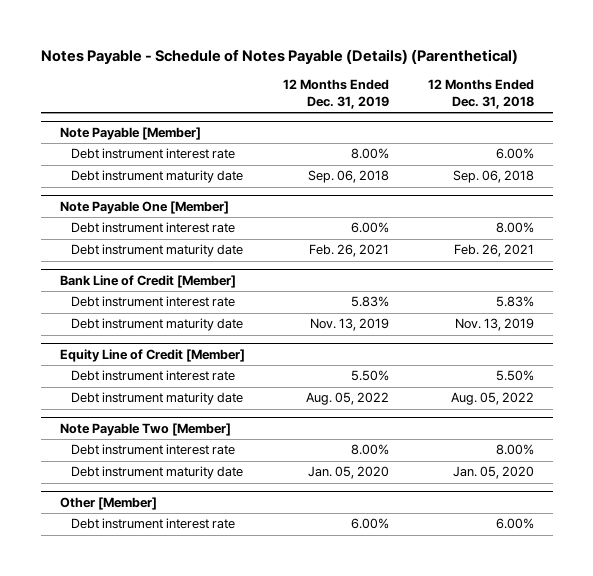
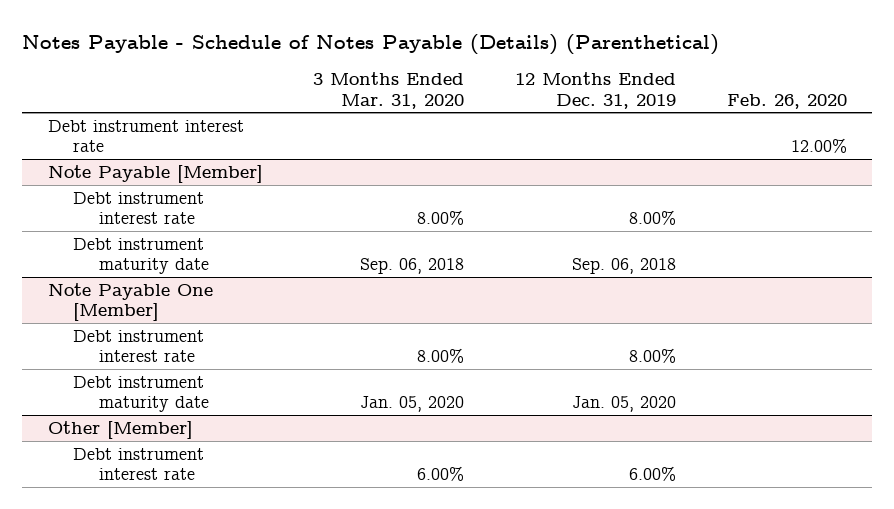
- | 12 Months Ended Dec. 31, 2019 | 12 Months Ended Dec. 31, 2018
+ | 3 Months Ended Mar. 31, 2020 | 12 Months Ended Dec. 31, 2019 | Feb. 26, 2020
+ Debt instrument interest rate | | | 12.00%
@ Note Payable One [Member]
- Debt instrument interest rate | 6.00% | 8.00%
- Debt instrument maturity date | Feb. 26, 2021 | Feb. 26, 2021
- Bank Line of Credit [Member]
- Debt instrument interest rate | 5.83% | 5.83%
- Debt instrument maturity date | Nov. 13, 2019 | Nov. 13, 2019
- Equity Line of Credit [Member]
- Debt instrument interest rate | 5.50% | 5.50%
- Debt instrument maturity date | Aug. 05, 2022 | Aug. 05, 2022
- Note Payable Two [Member]

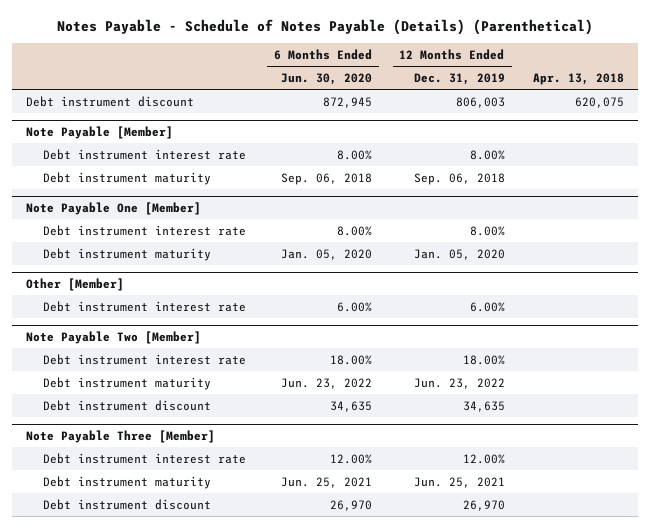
- | 3 Months Ended Mar. 31, 2020 | 12 Months Ended Dec. 31, 2019 | Feb. 26, 2020
+ | 6 Months Ended Jun. 30, 2020 | 12 Months Ended Dec. 31, 2019 | Apr. 13, 2018
- Debt instrument interest rate | | | 12.00%
+ Debt instrument discount | 872,945 | 806,003 | 620,075
@ Note Payable [Member]
- Debt instrument maturity date | Sep. 06, 2018 | Sep. 06, 2018 |
+ Debt instrument maturity | Sep. 06, 2018 | Sep. 06, 2018 |
@ Note Payable One [Member]
- Debt instrument maturity date | Jan. 05, 2020 | Jan. 05, 2020 |
+ Debt instrument maturity | Jan. 05, 2020 | Jan. 05, 2020 |
+ Note Payable Two [Member]
+ Debt instrument interest rate | 18.00% | 18.00% |
+ Debt instrument maturity | Jun. 23, 2022 | Jun. 23, 2022 |
+ Debt instrument discount | 34,635 | 34,635 |
+ Note Payable Three [Member]
+ Debt instrument interest rate | 12.00% | 12.00% |
+ Debt instrument maturity | Jun. 25, 2021 | Jun. 25, 2021 |
+ Debt instrument discount | 26,970 | 26,970 |

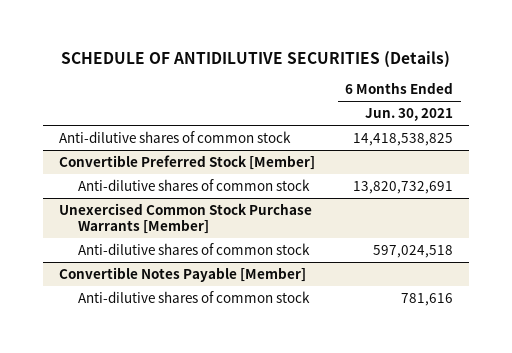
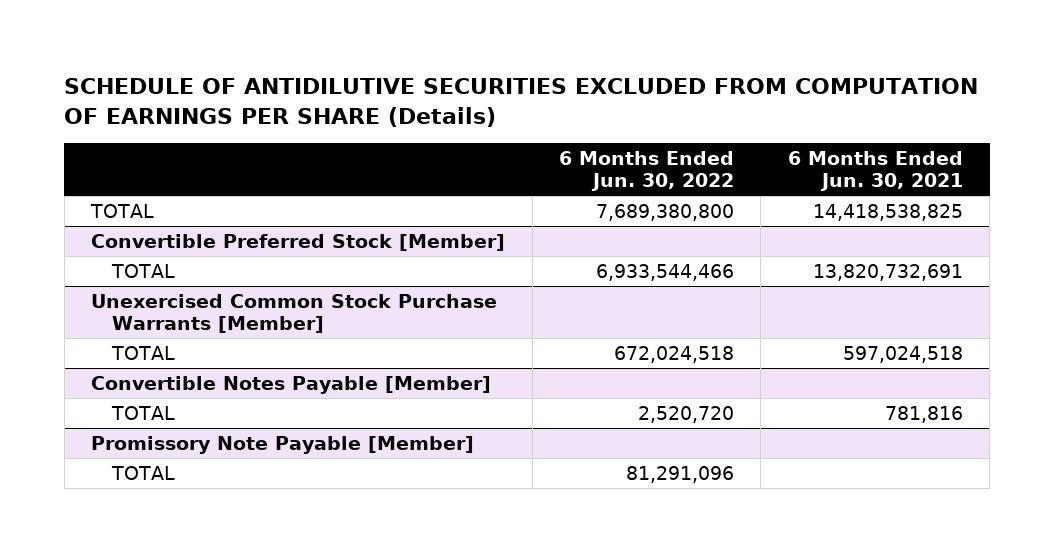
- SCHEDULE OF ANTIDILUTIVE SECURITIES (Details)
+ SCHEDULE OF ANTIDILUTIVE SECURITIES EXCLUDED FROM COMPUTATION OF EARNINGS PER SHARE (Details)
- | 6 Months Ended Jun. 30, 2021
+ | 6 Months Ended Jun. 30, 2022 | 6 Months Ended Jun. 30, 2021
- Anti-dilutive shares of common stock | 14,418,538,825
+ TOTAL | 7,689,380,800 | 14,418,538,825
@ Convertible Preferred Stock [Member]
- Anti-dilutive shares of common stock | 13,820,732,691
+ TOTAL | 6,933,544,466 | 13,820,732,691
@ Unexercised Common Stock Purchase Warrants [Member]
- Anti-dilutive shares of common stock | 597,024,518
+ TOTAL | 672,024,518 | 597,024,518
@ Convertible Notes Payable [Member]
- Anti-dilutive shares of common stock | 781,616
+ TOTAL | 2,520,720 | 781,816
+ Promissory Note Payable [Member]
+ TOTAL | 81,291,096 |

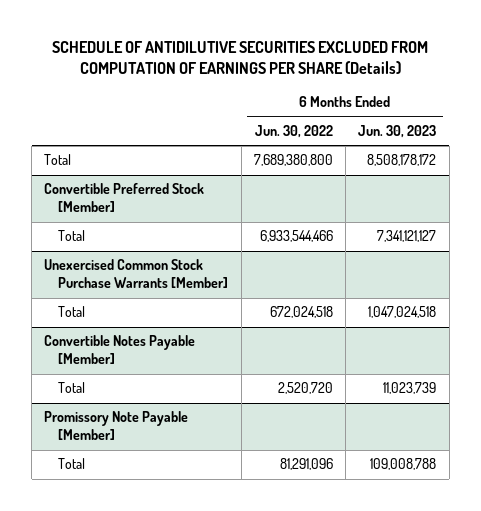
- | 6 Months Ended Jun. 30, 2022 | 6 Months Ended Jun. 30, 2021
+ | 6 Months Ended Jun. 30, 2022 | 6 Months Ended Jun. 30, 2023
- TOTAL | 7,689,380,800 | 14,418,538,825
+ Total | 7,689,380,800 | 8,508,178,172
@ Convertible Preferred Stock [Member]
- TOTAL | 6,933,544,466 | 13,820,732,691
+ Total | 6,933,544,466 | 7,341,121,127
@ Unexercised Common Stock Purchase Warrants [Member]
- TOTAL | 672,024,518 | 597,024,518
+ Total | 672,024,518 | 1,047,024,518
@ Convertible Notes Payable [Member]
- TOTAL | 2,520,720 | 781,816
+ Total | 2,520,720 | 11,023,739
@ Promissory Note Payable [Member]
- TOTAL | 81,291,096 |
+ Total | 81,291,096 | 109,008,788

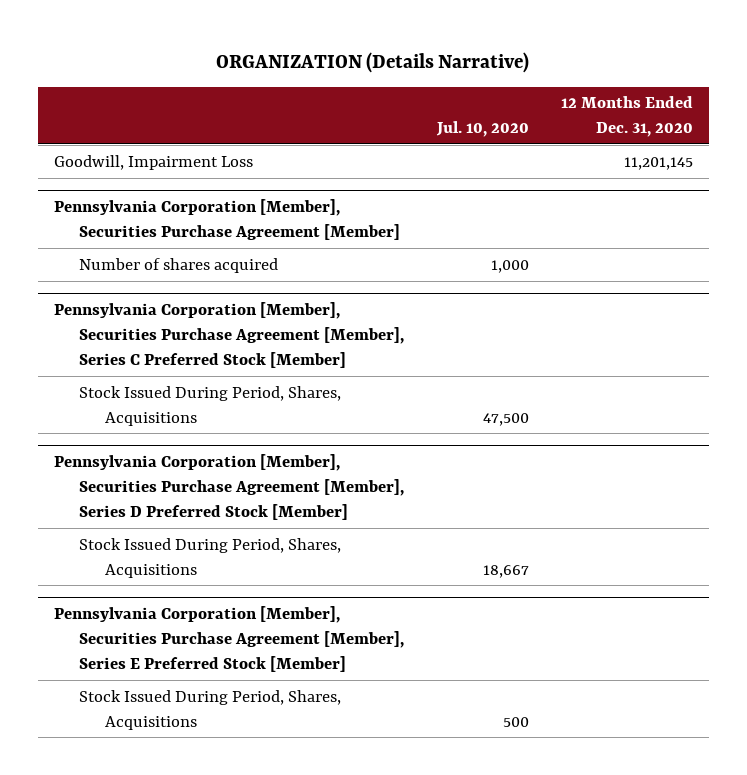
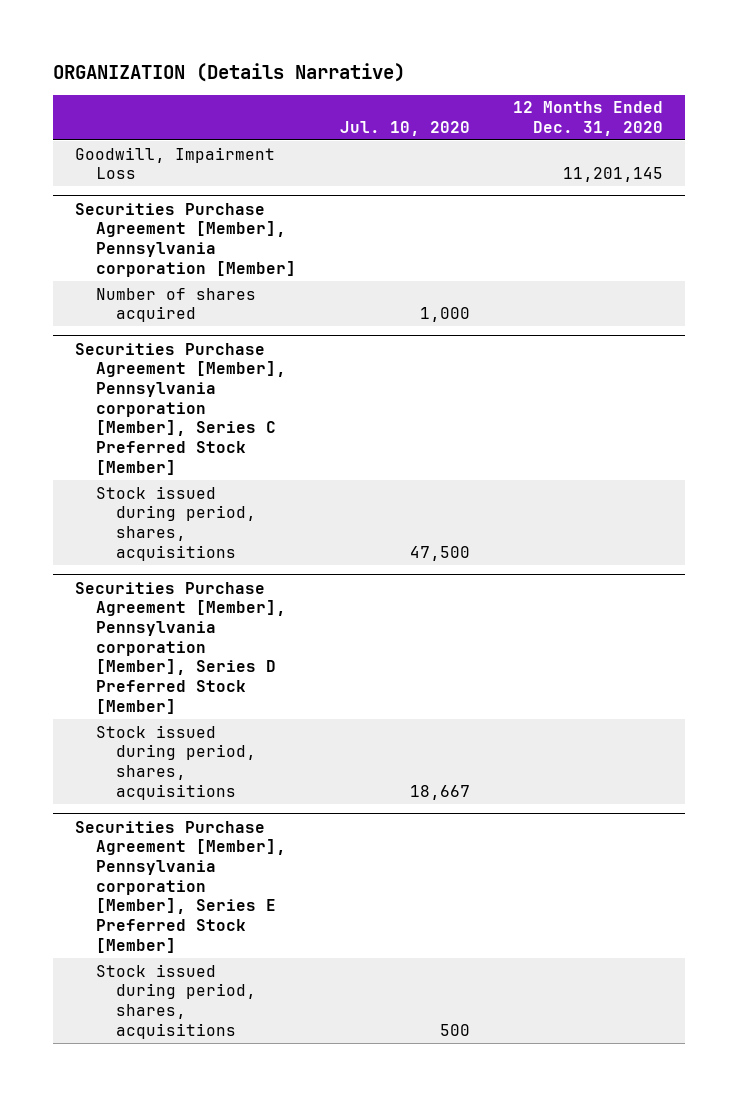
- Pennsylvania Corporation [Member], Securities Purchase Agreement [Member]
+ Securities Purchase Agreement [Member], Pennsylvania corporation [Member]
- Pennsylvania Corporation [Member], Securities Purchase Agreement [Member], Series C Preferred Stock [Member]
- Stock Issued During Period, Shares, Acquisitions | 47,500 |
- Pennsylvania Corporation [Member], Securities Purchase Agreement [Member], Series D Preferred Stock [Member]
- Stock Issued During Period, Shares, Acquisitions | 18,667 |
- Pennsylvania Corporation [Member], Securities Purchase Agreement [Member], Series E Preferred Stock [Member]
- Stock Issued During Period, Shares, Acquisitions | 500 |
+ Securities Purchase Agreement [Member], Pennsylvania corporation [Member], Series C Preferred Stock [Member]
+ Stock issued during period, shares, acquisitions | 47,500 |
+ Securities Purchase Agreement [Member], Pennsylvania corporation [Member], Series D Preferred Stock [Member]
+ Stock issued during period, shares, acquisitions | 18,667 |
+ Securities Purchase Agreement [Member], Pennsylvania corporation [Member], Series E Preferred Stock [Member]
+ Stock issued during period, shares, acquisitions | 500 |

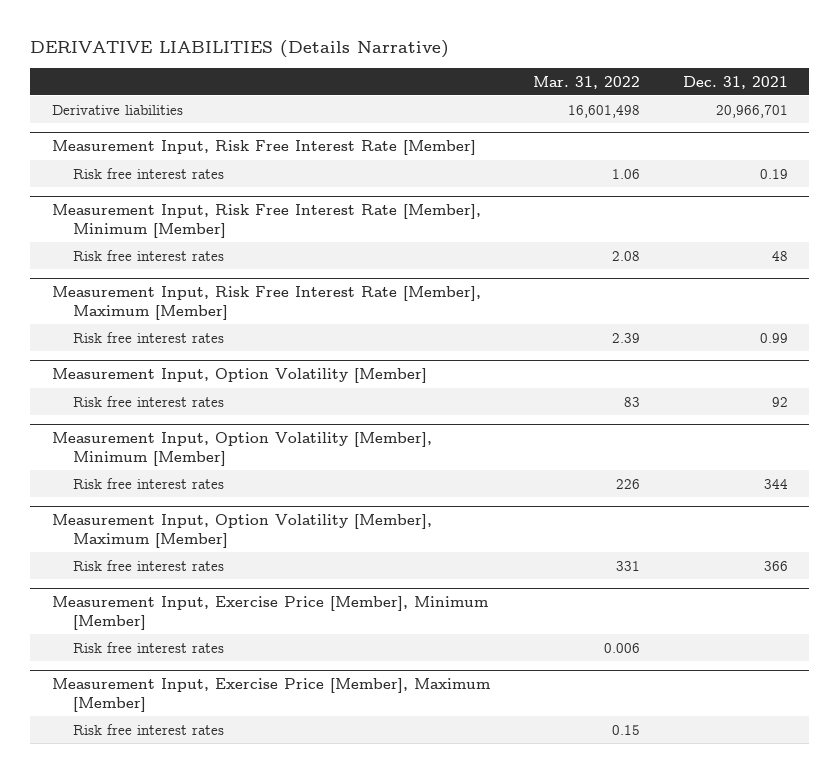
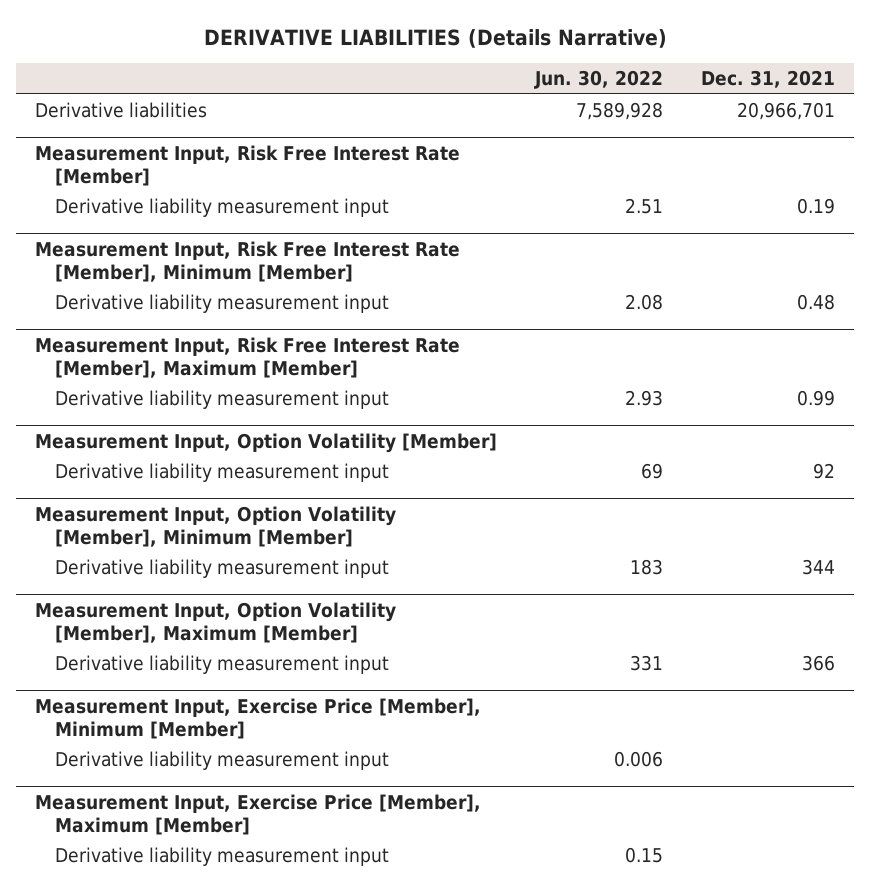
- | Mar. 31, 2022 | Dec. 31, 2021
+ | Jun. 30, 2022 | Dec. 31, 2021
@ Measurement Input, Risk Free Interest Rate [Member]
- Risk free interest rates | 1.06 | 0.19
+ Derivative liability measurement input | 2.51 | 0.19
@ Measurement Input, Risk Free Interest Rate [Member], Minimum [Member]
- Risk free interest rates | 2.08 | 48
+ Derivative liability measurement input | 2.08 | 0.48
@ Measurement Input, Risk Free Interest Rate [Member], Maximum [Member]
- Risk free interest rates | 2.39 | 0.99
+ Derivative liability measurement input | 2.93 | 0.99
@ Measurement Input, Option Volatility [Member]
- Risk free interest rates | 83 | 92
+ Derivative liability measurement input | 69 | 92
@ Measurement Input, Option Volatility [Member], Minimum [Member]
- Risk free interest rates | 226 | 344
+ Derivative liability measurement input | 183 | 344
@ Measurement Input, Option Volatility [Member], Maximum [Member]
- Risk free interest rates | 331 | 366
+ Derivative liability measurement input | 331 | 366
@ Measurement Input, Exercise Price [Member], Minimum [Member]
- Risk free interest rates | 0.006 |
+ Derivative liability measurement input | 0.006 |
@ Measurement Input, Exercise Price [Member], Maximum [Member]
- Risk free interest rates | 0.15 |
+ Derivative liability measurement input | 0.15 |

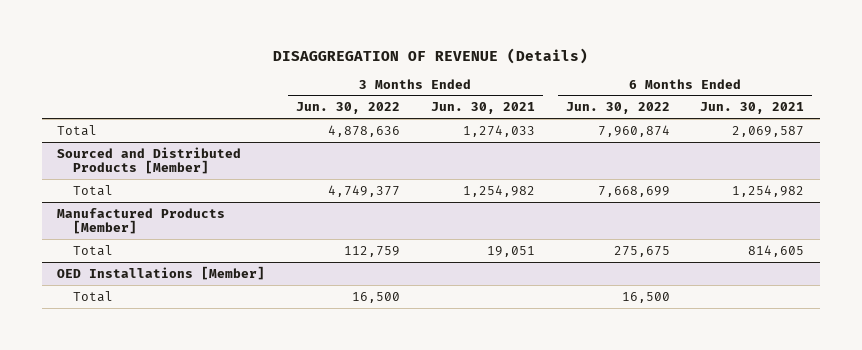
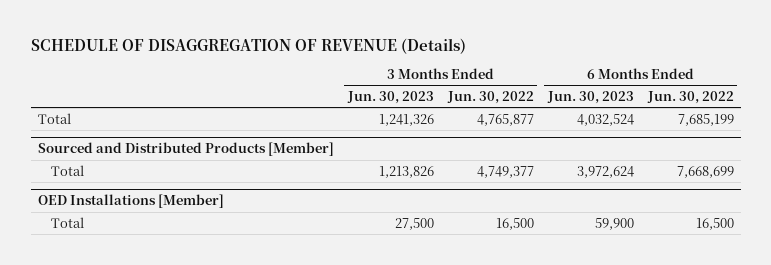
- DISAGGREGATION OF REVENUE (Details)
+ SCHEDULE OF DISAGGREGATION OF REVENUE (Details)
- | 3 Months Ended Jun. 30, 2022 | 3 Months Ended Jun. 30, 2021 | 6 Months Ended Jun. 30, 2022 | 6 Months Ended Jun. 30, 2021
+ | 3 Months Ended Jun. 30, 2023 | 3 Months Ended Jun. 30, 2022 | 6 Months Ended Jun. 30, 2023 | 6 Months Ended Jun. 30, 2022
- Total | 4,878,636 | 1,274,033 | 7,960,874 | 2,069,587
+ Total | 1,241,326 | 4,765,877 | 4,032,524 | 7,685,199
- Manufactured Products [Member]
- Total | 112,759 | 19,051 | 275,675 | 814,605

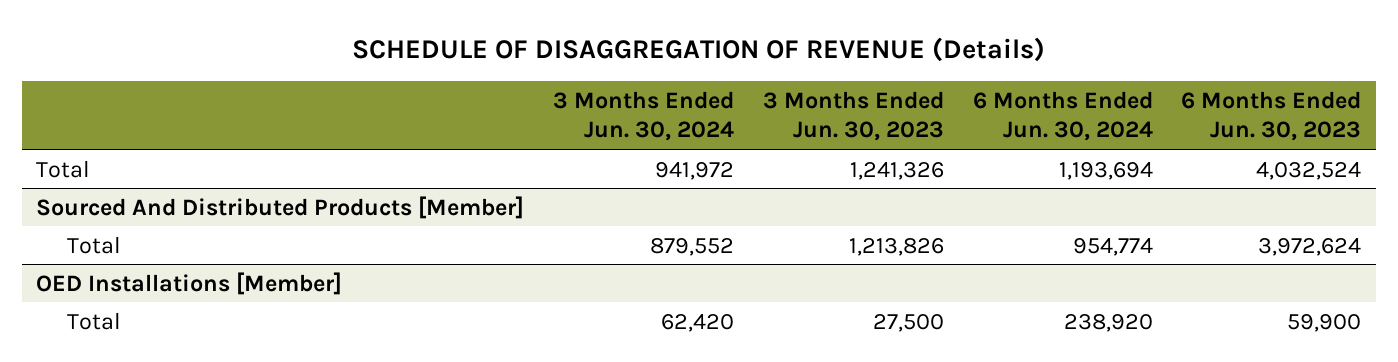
- | 3 Months Ended Jun. 30, 2023 | 3 Months Ended Jun. 30, 2022 | 6 Months Ended Jun. 30, 2023 | 6 Months Ended Jun. 30, 2022
+ | 3 Months Ended Jun. 30, 2024 | 3 Months Ended Jun. 30, 2023 | 6 Months Ended Jun. 30, 2024 | 6 Months Ended Jun. 30, 2023
- Sourced and Distributed Products [Member]
+ Sourced And Distributed Products [Member]

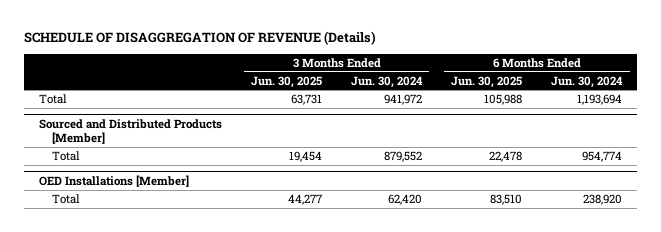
- | 3 Months Ended Jun. 30, 2024 | 3 Months Ended Jun. 30, 2023 | 6 Months Ended Jun. 30, 2024 | 6 Months Ended Jun. 30, 2023
+ | 3 Months Ended Jun. 30, 2025 | 3 Months Ended Jun. 30, 2024 | 6 Months Ended Jun. 30, 2025 | 6 Months Ended Jun. 30, 2024
- Sourced And Distributed Products [Member]
+ Sourced and Distributed Products [Member]

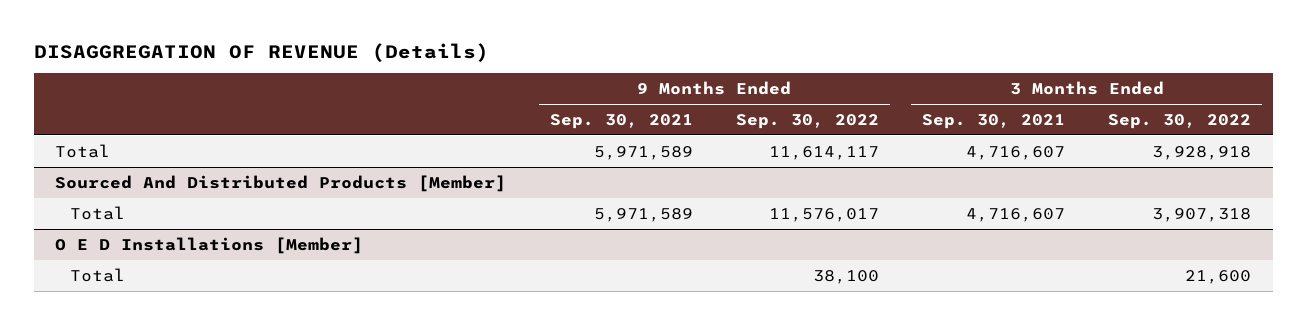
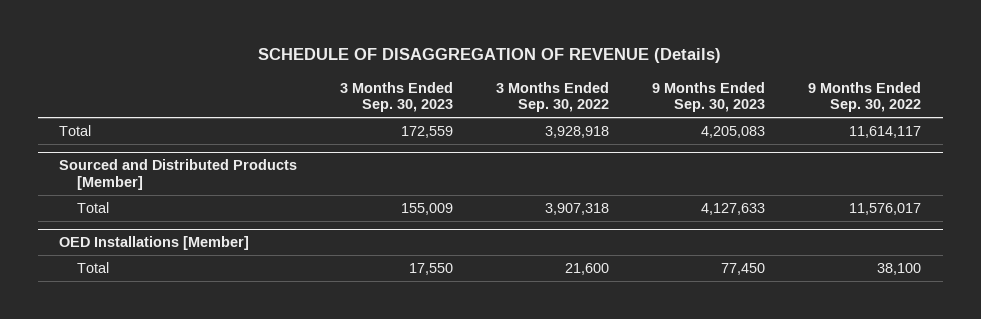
- DISAGGREGATION OF REVENUE (Details)
+ SCHEDULE OF DISAGGREGATION OF REVENUE (Details)
- | 9 Months Ended Sep. 30, 2021 | 9 Months Ended Sep. 30, 2022 | 3 Months Ended Sep. 30, 2021 | 3 Months Ended Sep. 30, 2022
+ | 3 Months Ended Sep. 30, 2023 | 3 Months Ended Sep. 30, 2022 | 9 Months Ended Sep. 30, 2023 | 9 Months Ended Sep. 30, 2022
- Sourced And Distributed Products [Member]
+ Sourced and Distributed Products [Member]
- O E D Installations [Member]
+ OED Installations [Member]

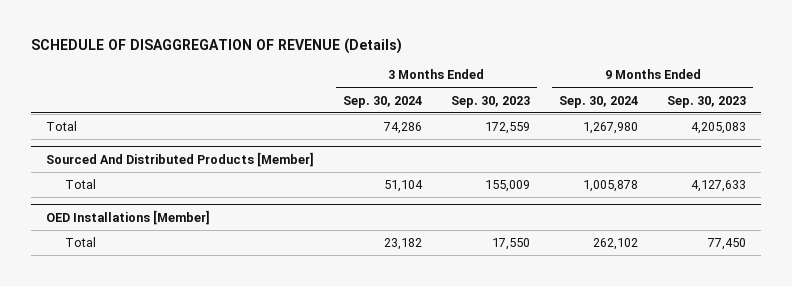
- | 3 Months Ended Sep. 30, 2023 | 3 Months Ended Sep. 30, 2022 | 9 Months Ended Sep. 30, 2023 | 9 Months Ended Sep. 30, 2022
+ | 3 Months Ended Sep. 30, 2024 | 3 Months Ended Sep. 30, 2023 | 9 Months Ended Sep. 30, 2024 | 9 Months Ended Sep. 30, 2023
- Sourced and Distributed Products [Member]
+ Sourced And Distributed Products [Member]

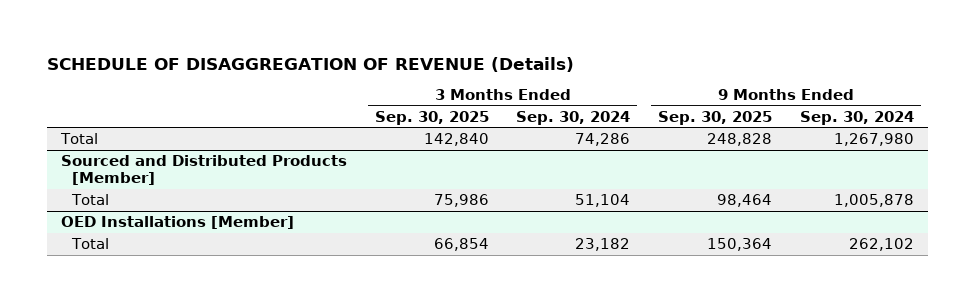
- | 3 Months Ended Sep. 30, 2024 | 3 Months Ended Sep. 30, 2023 | 9 Months Ended Sep. 30, 2024 | 9 Months Ended Sep. 30, 2023
+ | 3 Months Ended Sep. 30, 2025 | 3 Months Ended Sep. 30, 2024 | 9 Months Ended Sep. 30, 2025 | 9 Months Ended Sep. 30, 2024
- Sourced And Distributed Products [Member]
+ Sourced and Distributed Products [Member]

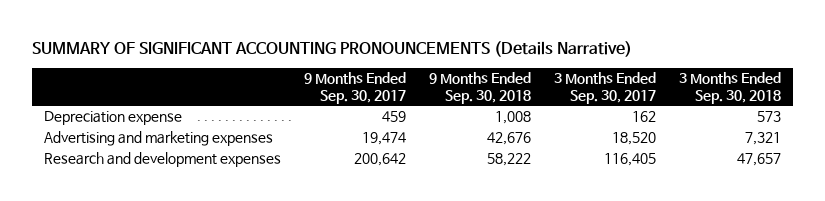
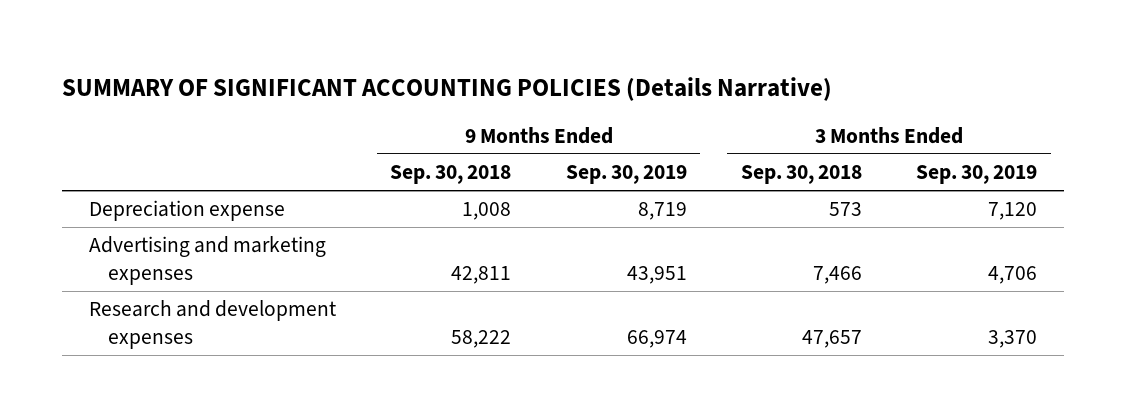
- SUMMARY OF SIGNIFICANT ACCOUNTING PRONOUNCEMENTS (Details Narrative)
+ SUMMARY OF SIGNIFICANT ACCOUNTING POLICIES (Details Narrative)
- | 9 Months Ended Sep. 30, 2017 | 9 Months Ended Sep. 30, 2018 | 3 Months Ended Sep. 30, 2017 | 3 Months Ended Sep. 30, 2018
+ | 9 Months Ended Sep. 30, 2018 | 9 Months Ended Sep. 30, 2019 | 3 Months Ended Sep. 30, 2018 | 3 Months Ended Sep. 30, 2019
- Advertising and marketing expenses | 19,474 | 42,676 | 18,520 | 7,321
+ Advertising and marketing expenses | 42,811 | 43,951 | 7,466 | 4,706

